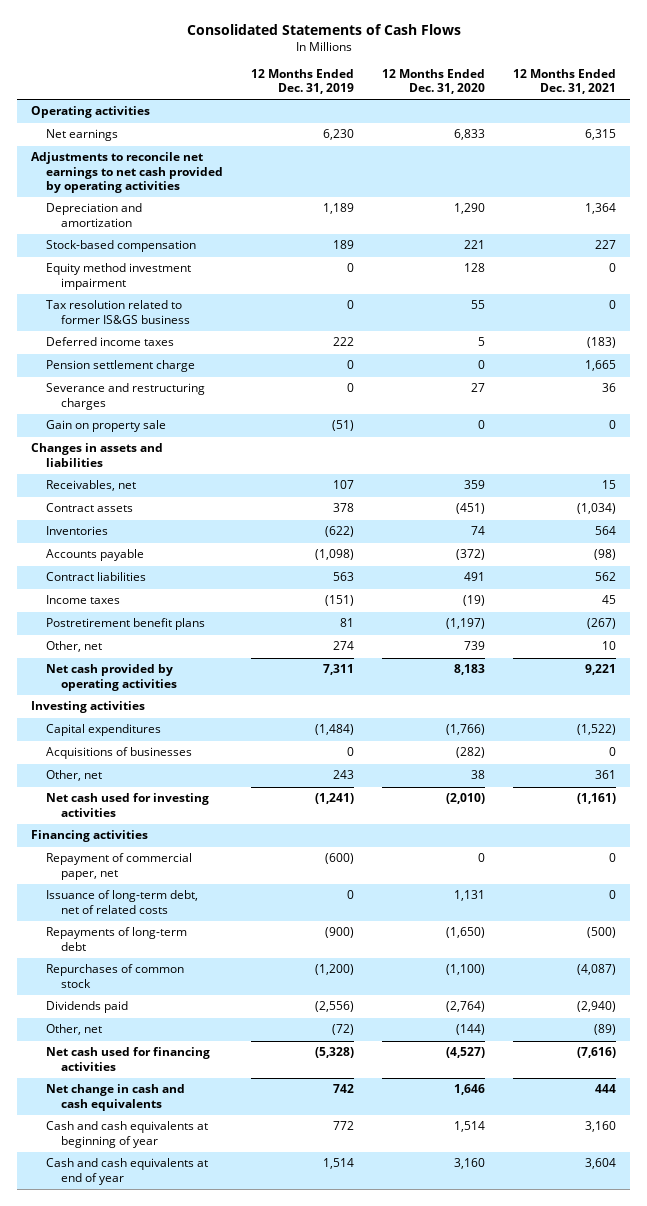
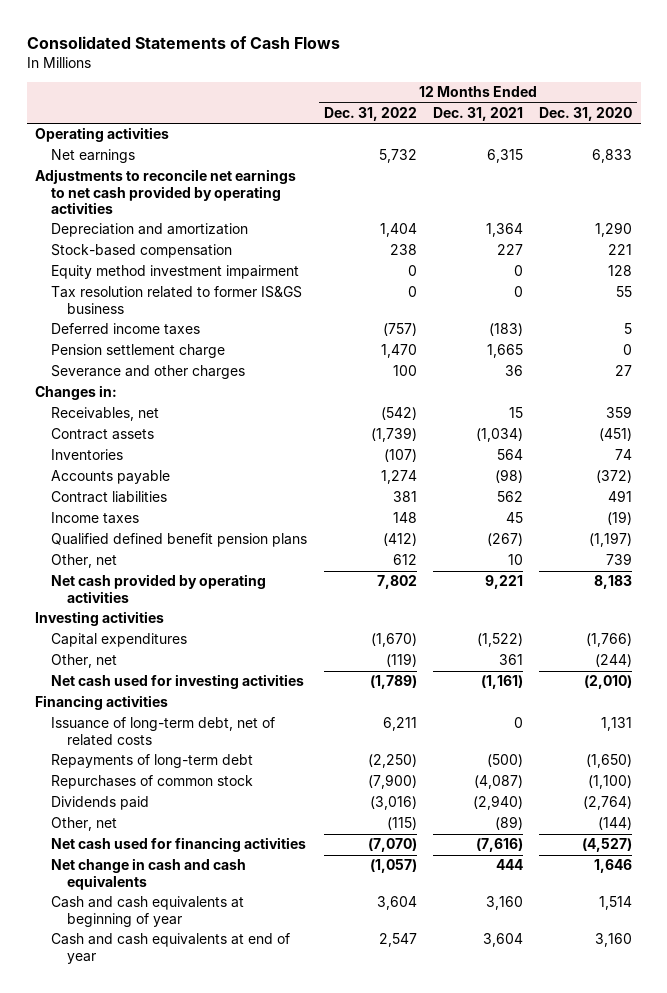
- | 12 Months Ended Dec. 31, 2019 | 12 Months Ended Dec. 31, 2020 | 12 Months Ended Dec. 31, 2021
+ | 12 Months Ended Dec. 31, 2022 | 12 Months Ended Dec. 31, 2021 | 12 Months Ended Dec. 31, 2020
- Severance and restructuring charges | 0 | 27 | 36
- Gain on property sale | (51) | 0 | 0
- Changes in assets and liabilities
+ Severance and other charges | 100 | 36 | 27
+ Changes in:
- Postretirement benefit plans | 81 | (1,197) | (267)
+ Qualified defined benefit pension plans | (412) | (267) | (1,197)
- Acquisitions of businesses | 0 | (282) | 0
- Other, net | 243 | 38 | 361
+ Other, net | (119) | 361 | (244)
- Repayment of commercial paper, net | (600) | 0 | 0

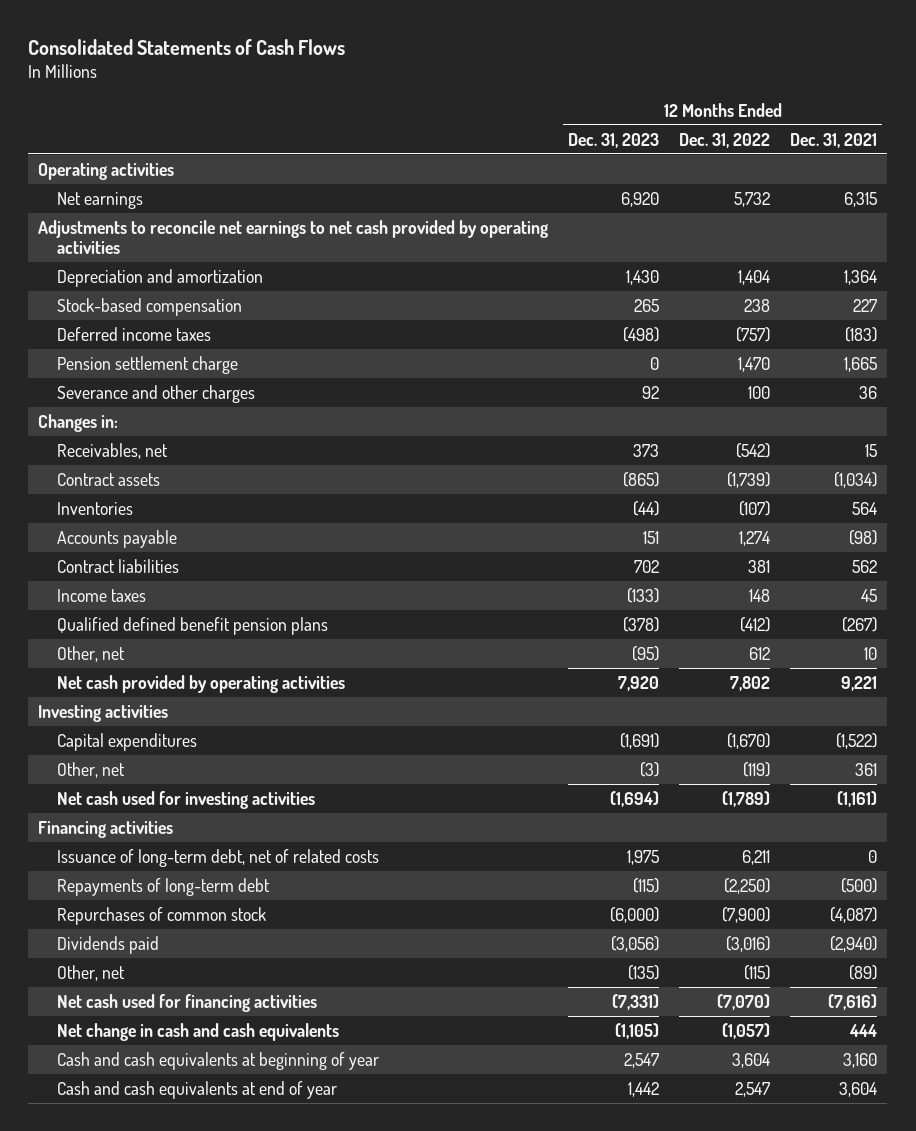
- | 12 Months Ended Dec. 31, 2022 | 12 Months Ended Dec. 31, 2021 | 12 Months Ended Dec. 31, 2020
+ | 12 Months Ended Dec. 31, 2023 | 12 Months Ended Dec. 31, 2022 | 12 Months Ended Dec. 31, 2021
- Equity method investment impairment | 0 | 0 | 128
- Tax resolution related to former IS&GS business | 0 | 0 | 55

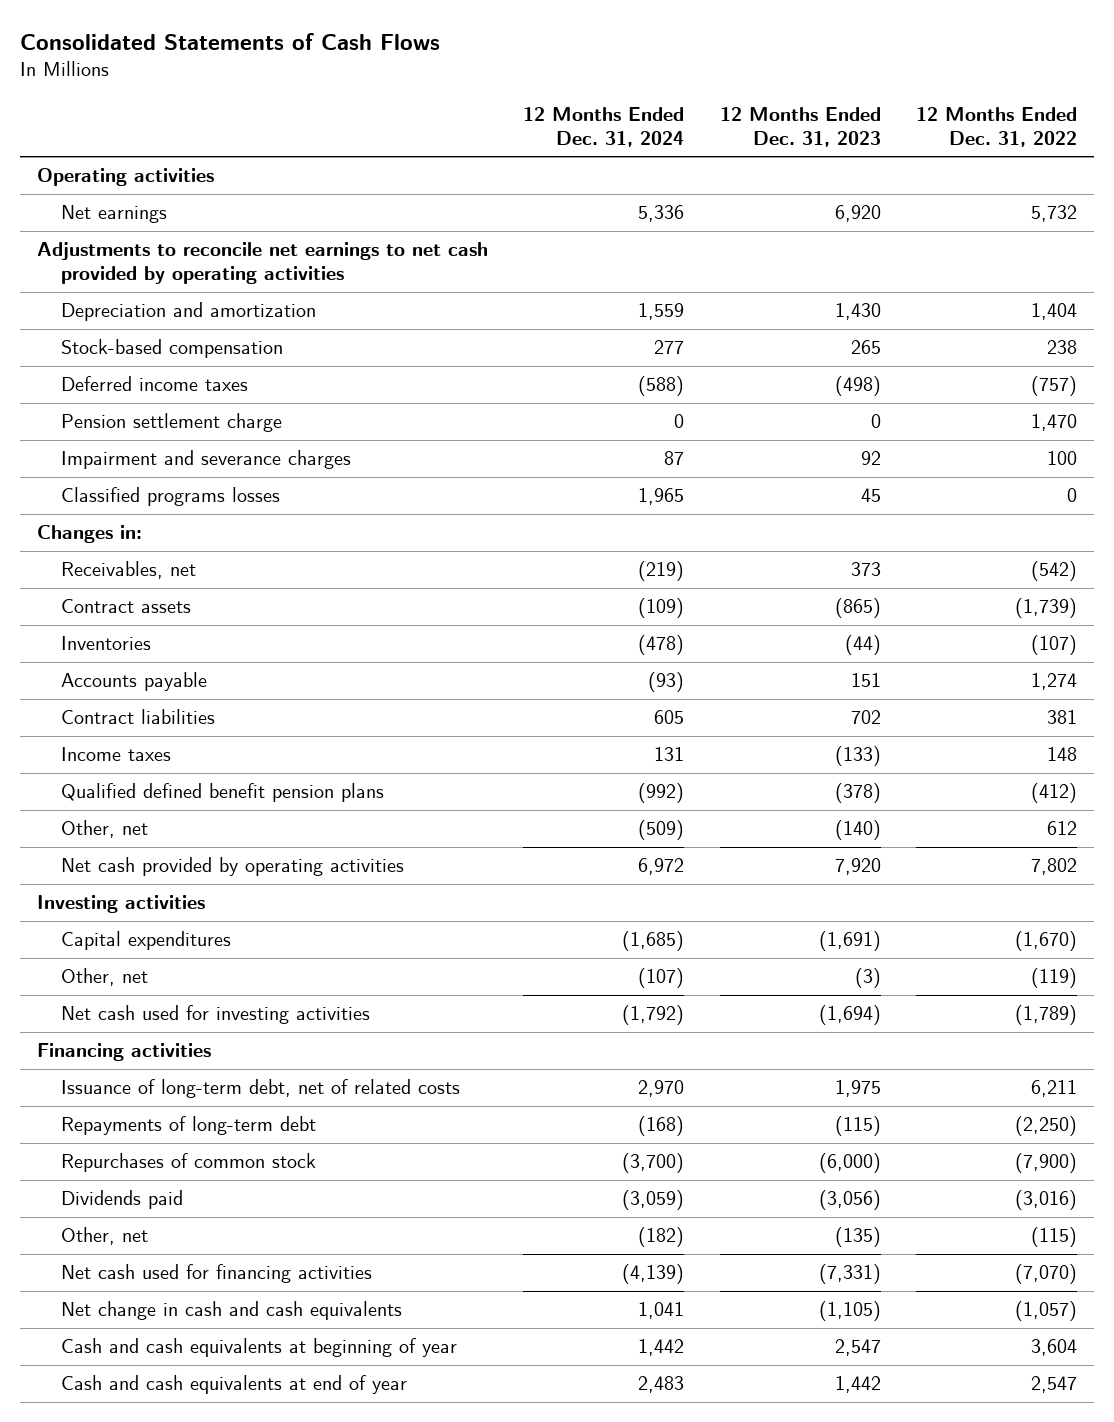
- | 12 Months Ended Dec. 31, 2023 | 12 Months Ended Dec. 31, 2022 | 12 Months Ended Dec. 31, 2021
+ | 12 Months Ended Dec. 31, 2024 | 12 Months Ended Dec. 31, 2023 | 12 Months Ended Dec. 31, 2022
- Severance and other charges | 92 | 100 | 36
+ Impairment and severance charges | 87 | 92 | 100
+ Classified programs losses | 1,965 | 45 | 0
- Other, net | (95) | 612 | 10
+ Other, net | (509) | (140) | 612

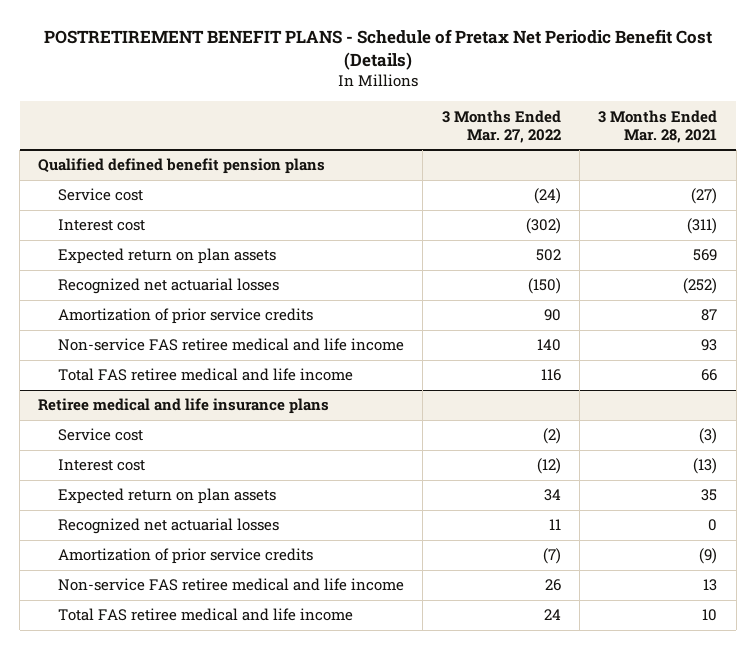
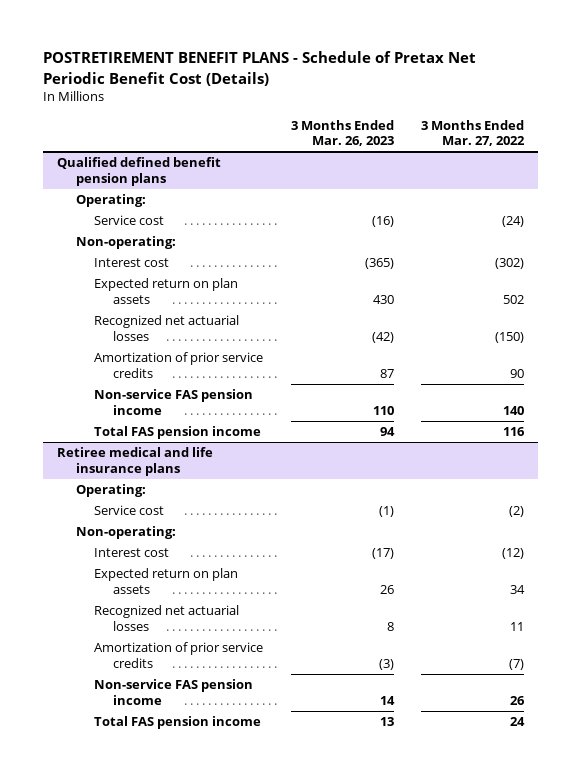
- | 3 Months Ended Mar. 27, 2022 | 3 Months Ended Mar. 28, 2021
+ | 3 Months Ended Mar. 26, 2023 | 3 Months Ended Mar. 27, 2022
@ Qualified defined benefit pension plans
+ Operating:
+ Non-operating:
- Non-service FAS retiree medical and life income | 140 | 93
- Total FAS retiree medical and life income | 116 | 66
+ Non-service FAS pension income | 110 | 140
+ Total FAS pension income | 94 | 116
@ Retiree medical and life insurance plans
+ Operating:
+ Non-operating:
- Non-service FAS retiree medical and life income | 26 | 13
- Total FAS retiree medical and life income | 24 | 10
+ Non-service FAS pension income | 14 | 26
+ Total FAS pension income | 13 | 24

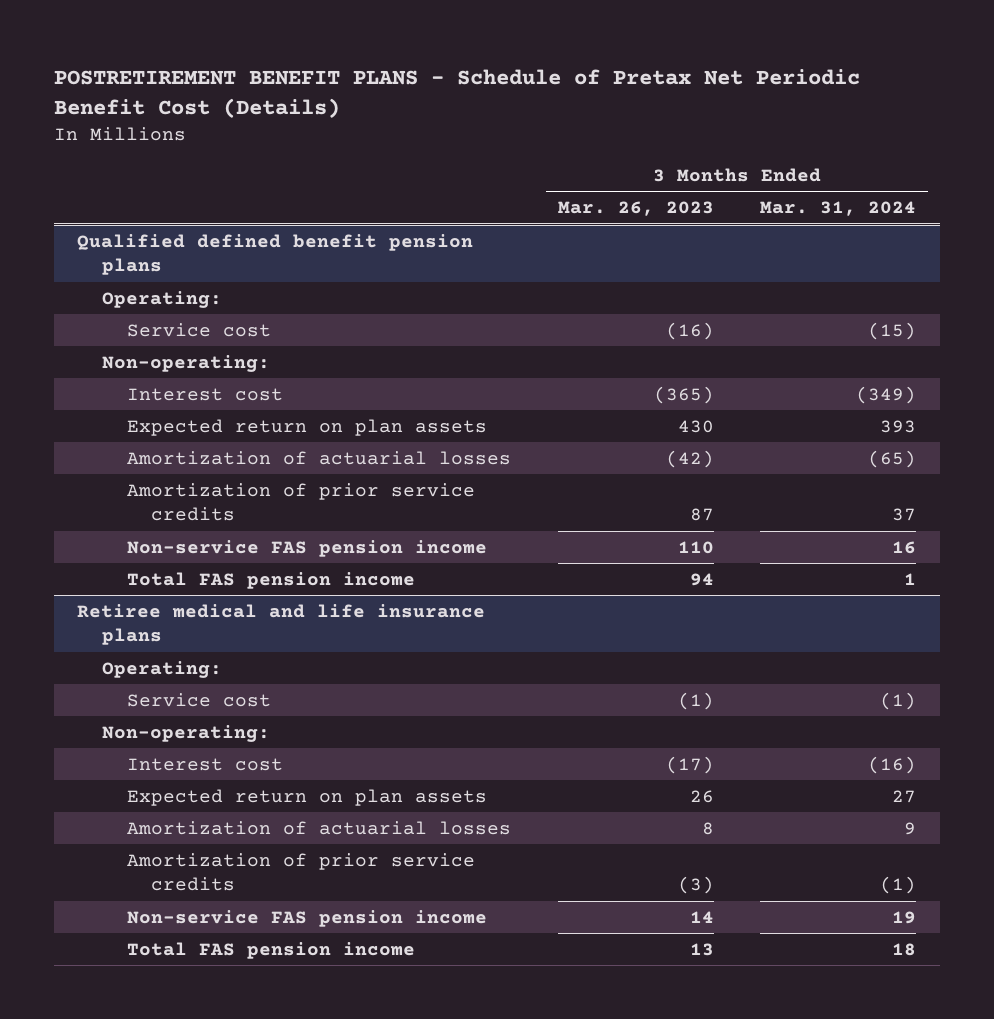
- | 3 Months Ended Mar. 26, 2023 | 3 Months Ended Mar. 27, 2022
+ | 3 Months Ended Mar. 26, 2023 | 3 Months Ended Mar. 31, 2024
@ Qualified defined benefit pension plans
- Recognized net actuarial losses | (42) | (150)
+ Amortization of actuarial losses | (42) | (65)
@ Retiree medical and life insurance plans
- Recognized net actuarial losses | 8 | 11
+ Amortization of actuarial losses | 8 | 9

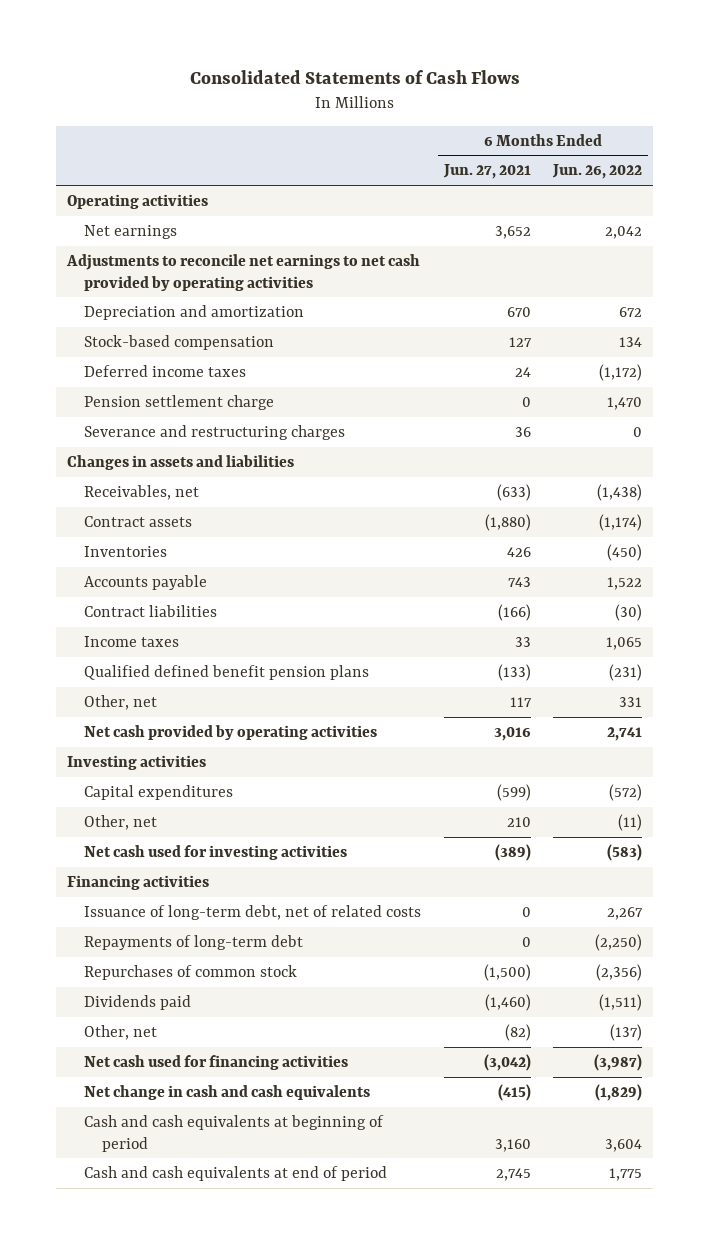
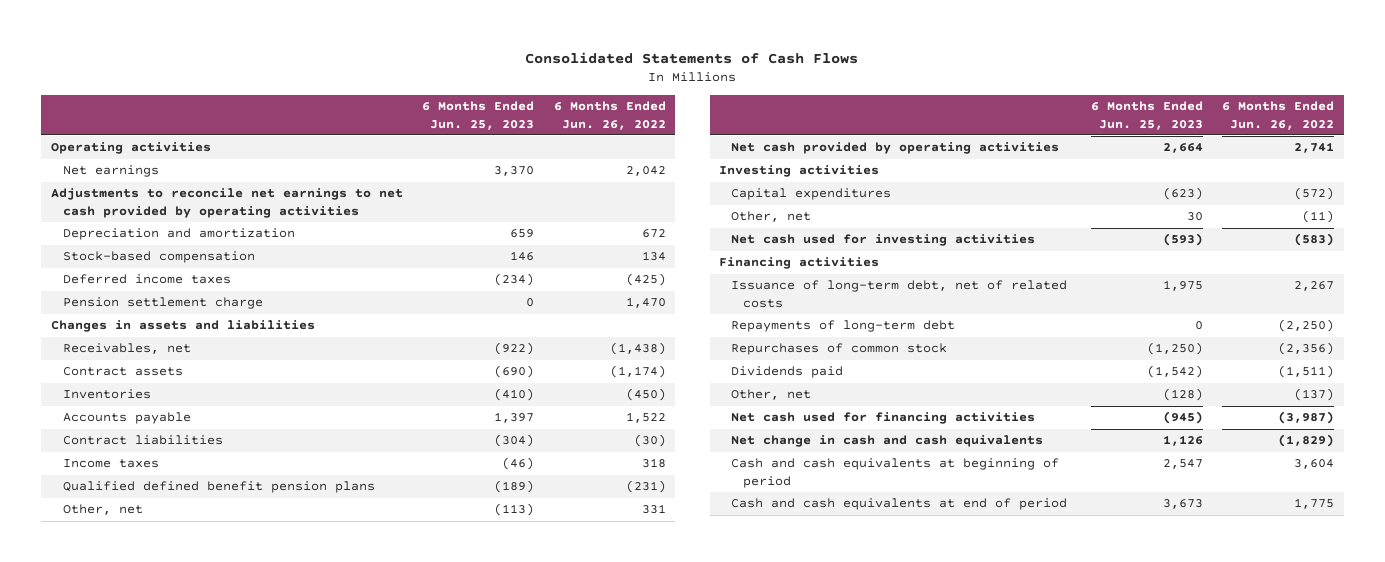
- | 6 Months Ended Jun. 27, 2021 | 6 Months Ended Jun. 26, 2022
+ | 6 Months Ended Jun. 25, 2023 | 6 Months Ended Jun. 26, 2022
- Deferred income taxes | 24 | (1,172)
+ Deferred income taxes | (234) | (425)
- Severance and restructuring charges | 36 | 0
- Income taxes | 33 | 1,065
+ Income taxes | (46) | 318

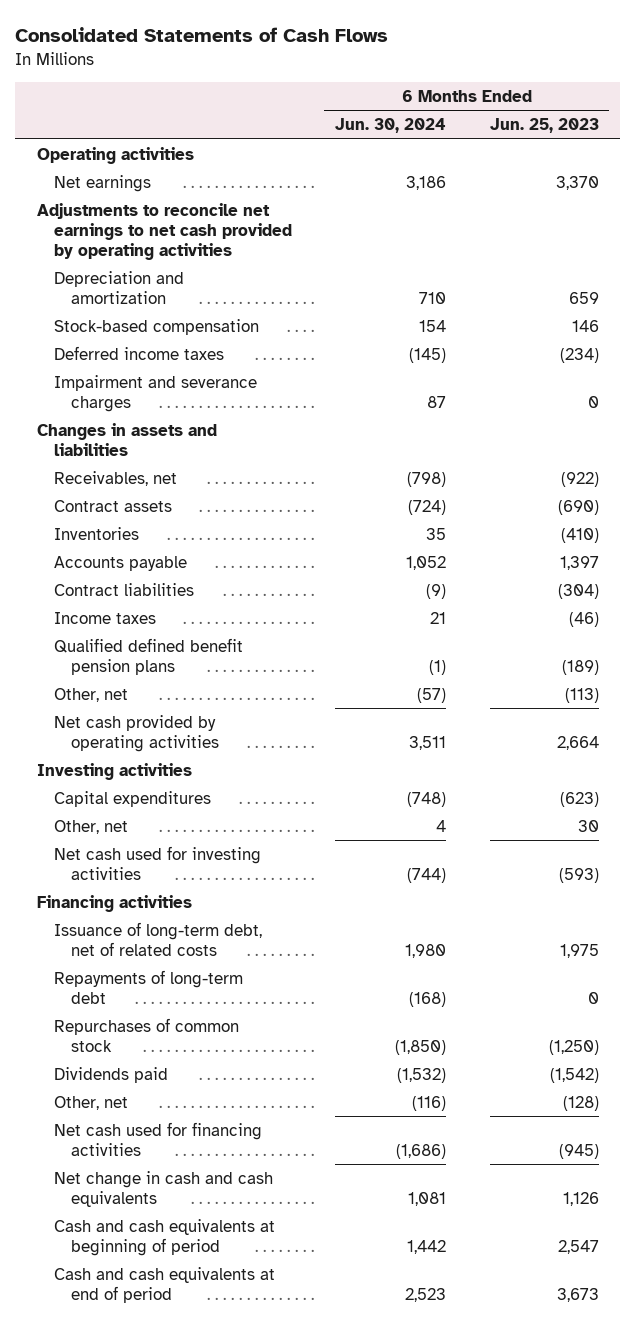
- | 6 Months Ended Jun. 25, 2023 | 6 Months Ended Jun. 26, 2022
+ | 6 Months Ended Jun. 30, 2024 | 6 Months Ended Jun. 25, 2023
- Pension settlement charge | 0 | 1,470
+ Impairment and severance charges | 87 | 0

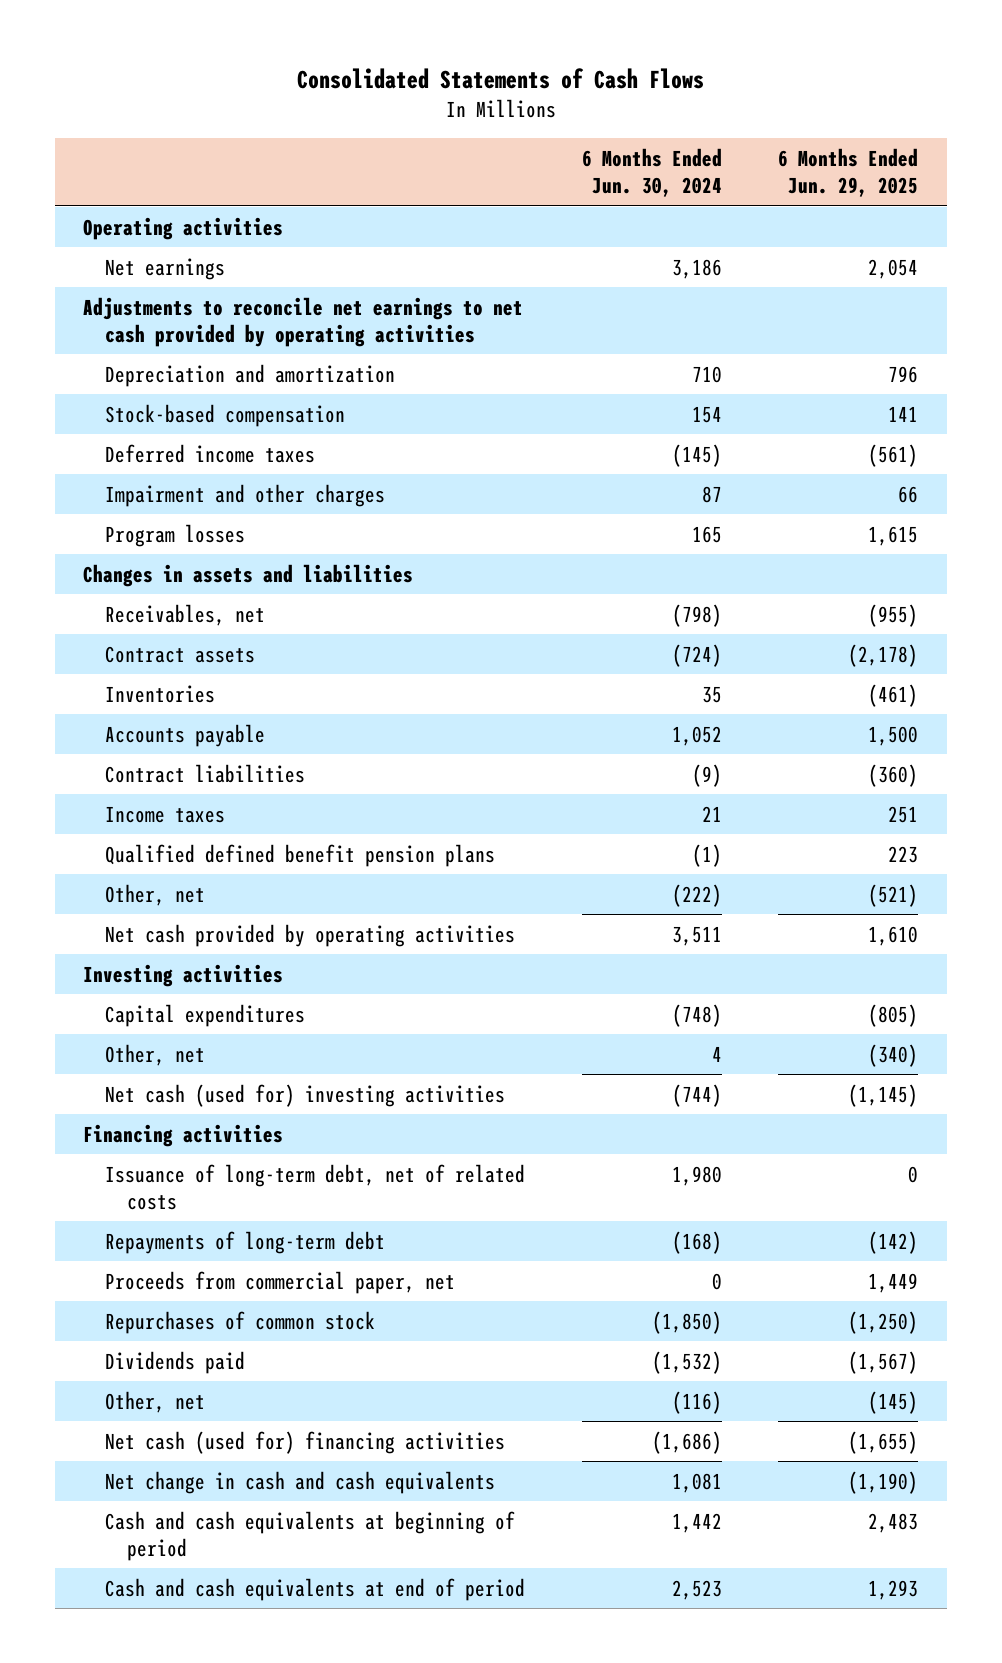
- | 6 Months Ended Jun. 30, 2024 | 6 Months Ended Jun. 25, 2023
+ | 6 Months Ended Jun. 30, 2024 | 6 Months Ended Jun. 29, 2025
- Impairment and severance charges | 87 | 0
+ Impairment and other charges | 87 | 66
+ Program losses | 165 | 1,615
- Other, net | (57) | (113)
+ Other, net | (222) | (521)
- Net cash used for investing activities | (744) | (593)
+ Net cash (used for) investing activities | (744) | (1,145)
+ Proceeds from commercial paper, net | 0 | 1,449
- Net cash used for financing activities | (1,686) | (945)
+ Net cash (used for) financing activities | (1,686) | (1,655)

